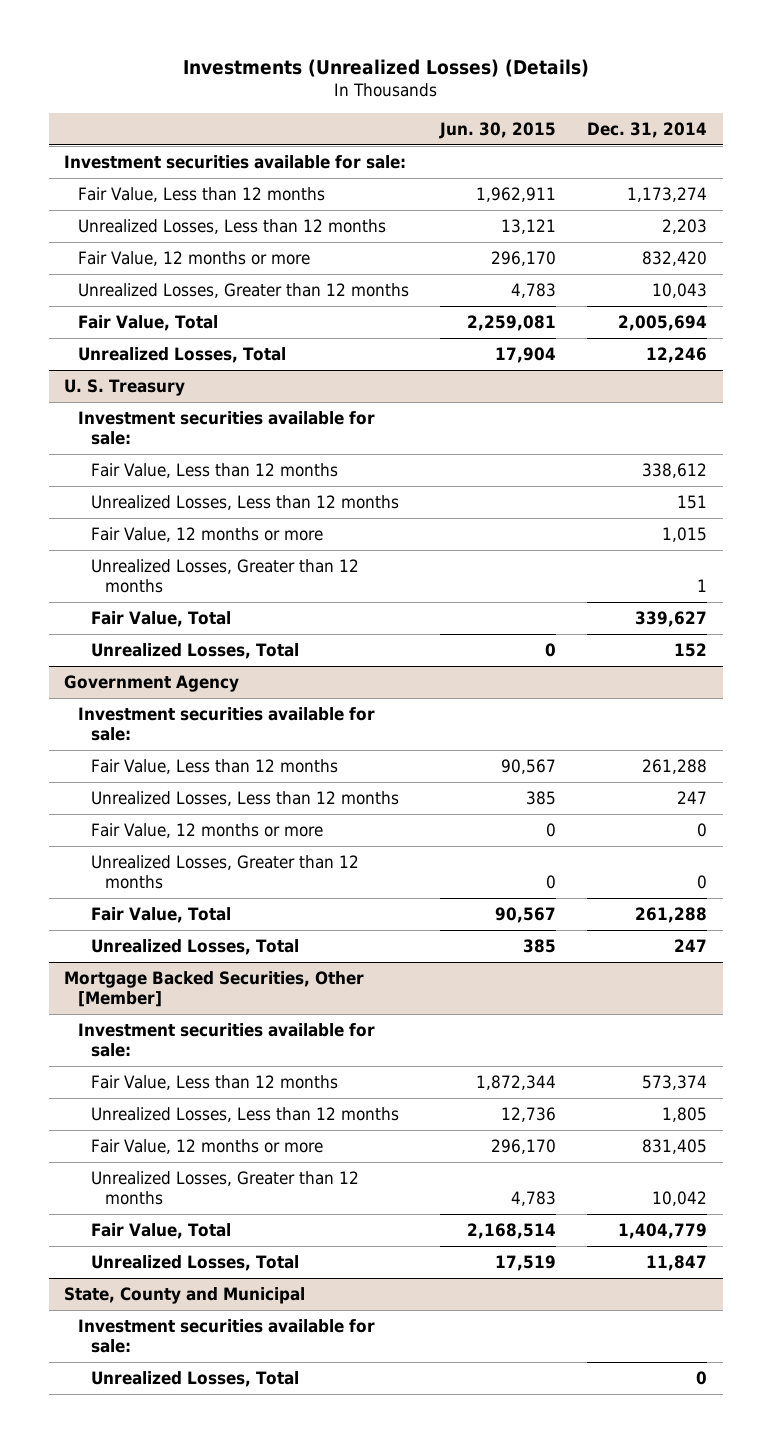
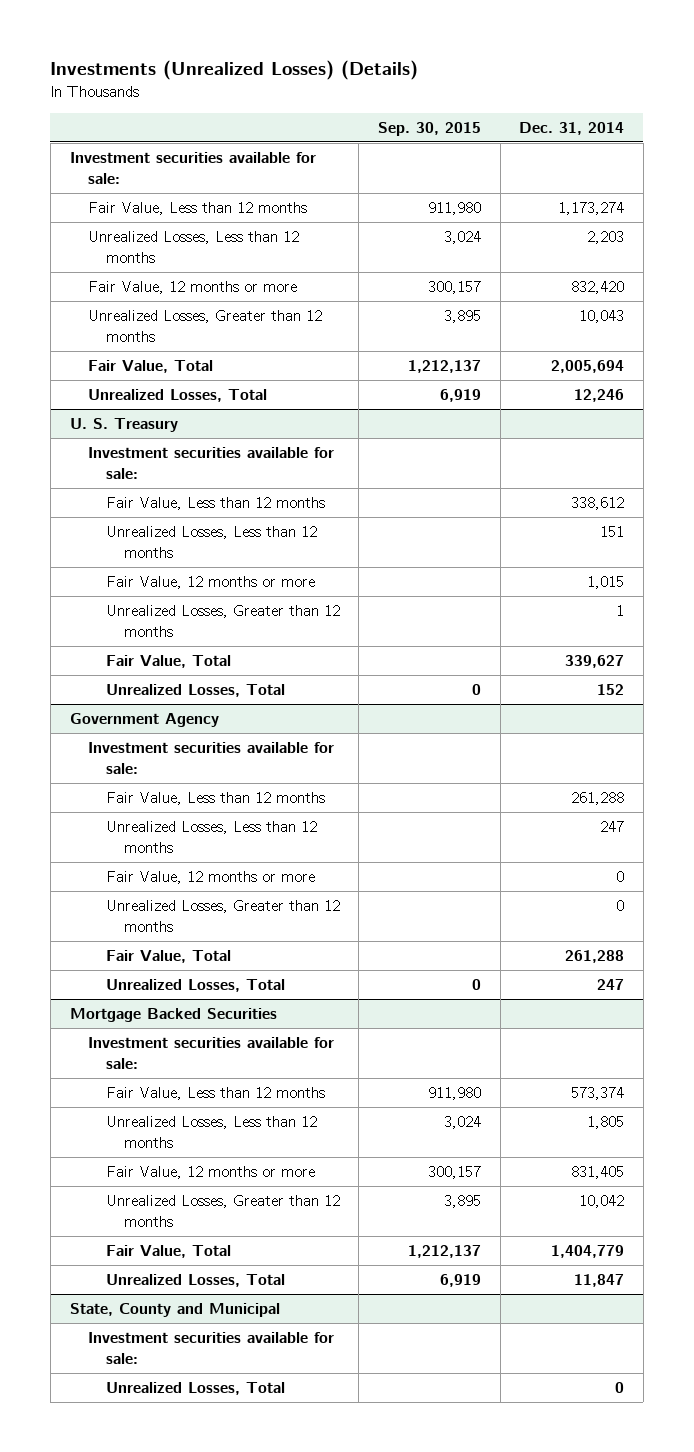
- | Jun. 30, 2015 | Dec. 31, 2014
+ | Sep. 30, 2015 | Dec. 31, 2014
- Mortgage Backed Securities, Other [Member]
+ Mortgage Backed Securities

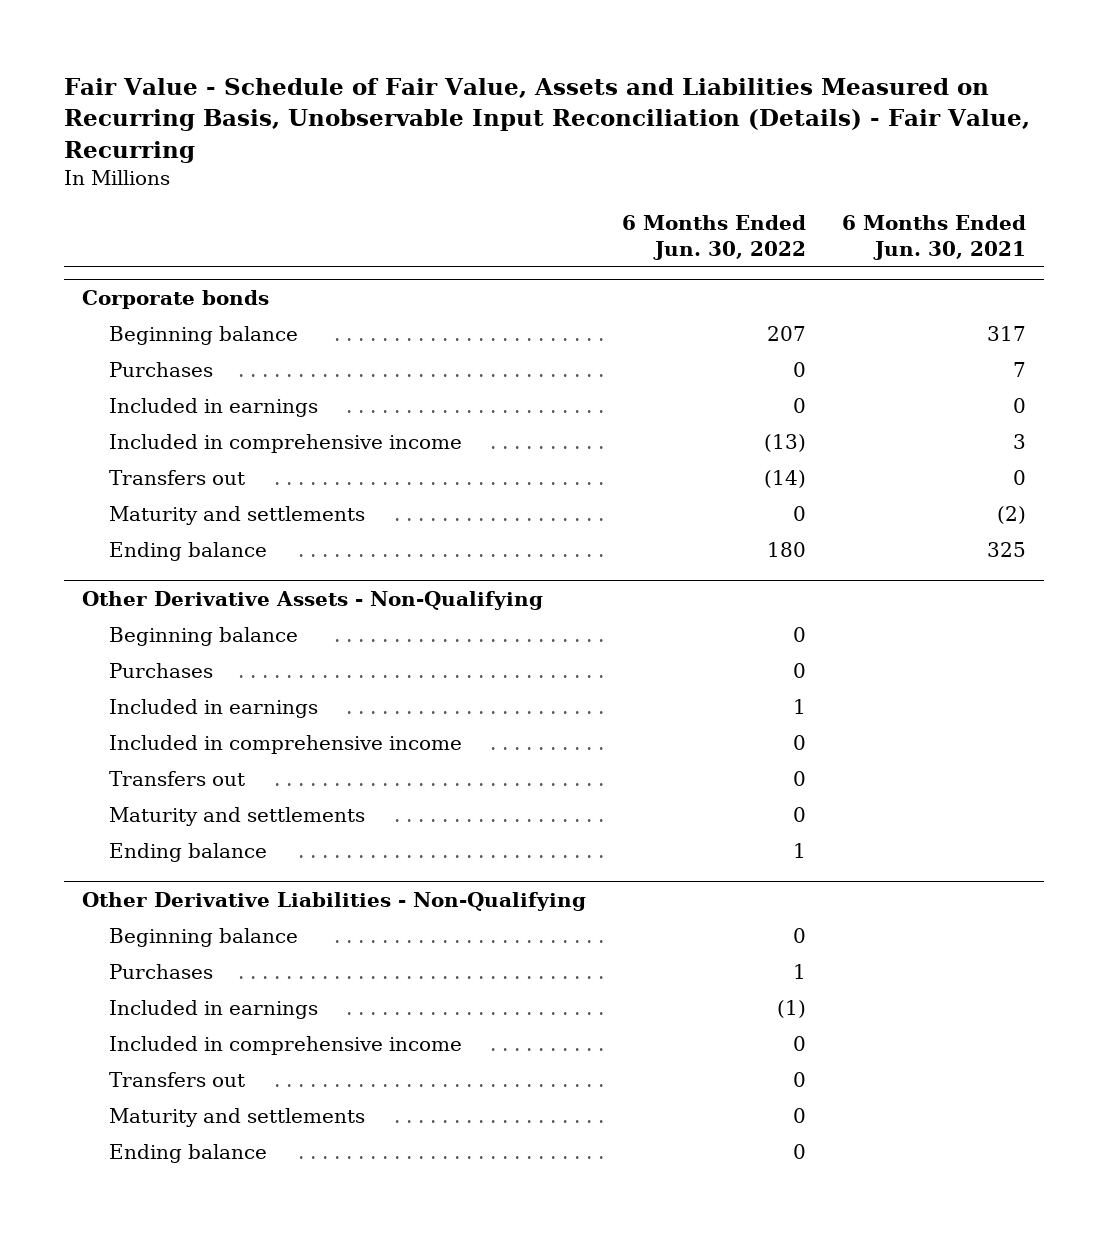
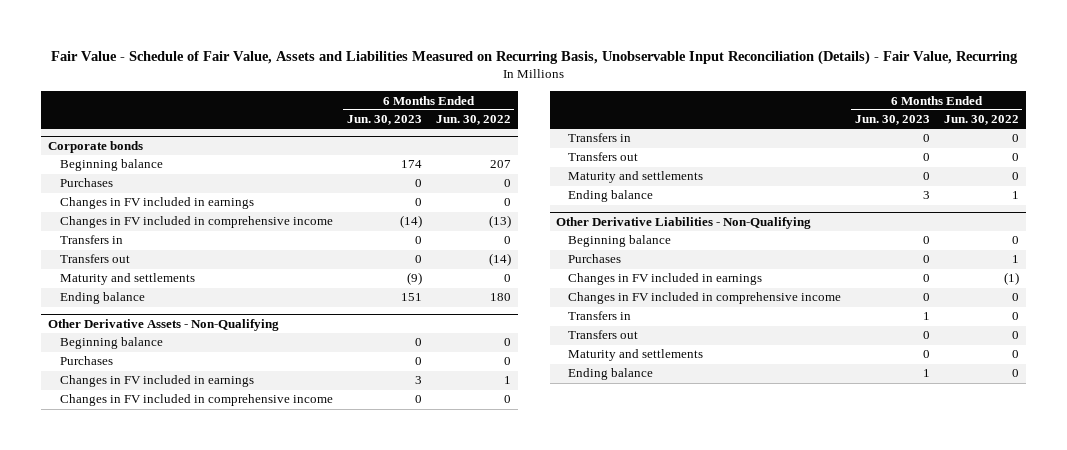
- | 6 Months Ended Jun. 30, 2022 | 6 Months Ended Jun. 30, 2021
+ | 6 Months Ended Jun. 30, 2023 | 6 Months Ended Jun. 30, 2022
@ Corporate bonds
- Included in earnings | 0 | 0
- Included in comprehensive income | (13) | 3
+ Changes in FV included in earnings | 0 | 0
+ Changes in FV included in comprehensive income | (14) | (13)
+ Transfers in | 0 | 0
@ Other Derivative Assets - Non-Qualifying
- Included in earnings | 1 |
- Included in comprehensive income | 0 |
+ Changes in FV included in earnings | 3 | 1
+ Changes in FV included in comprehensive income | 0 | 0
+ Transfers in | 0 | 0
@ Other Derivative Liabilities - Non-Qualifying
- Included in earnings | (1) |
- Included in comprehensive income | 0 |
+ Changes in FV included in earnings | 0 | (1)
+ Changes in FV included in comprehensive income | 0 | 0
+ Transfers in | 1 | 0

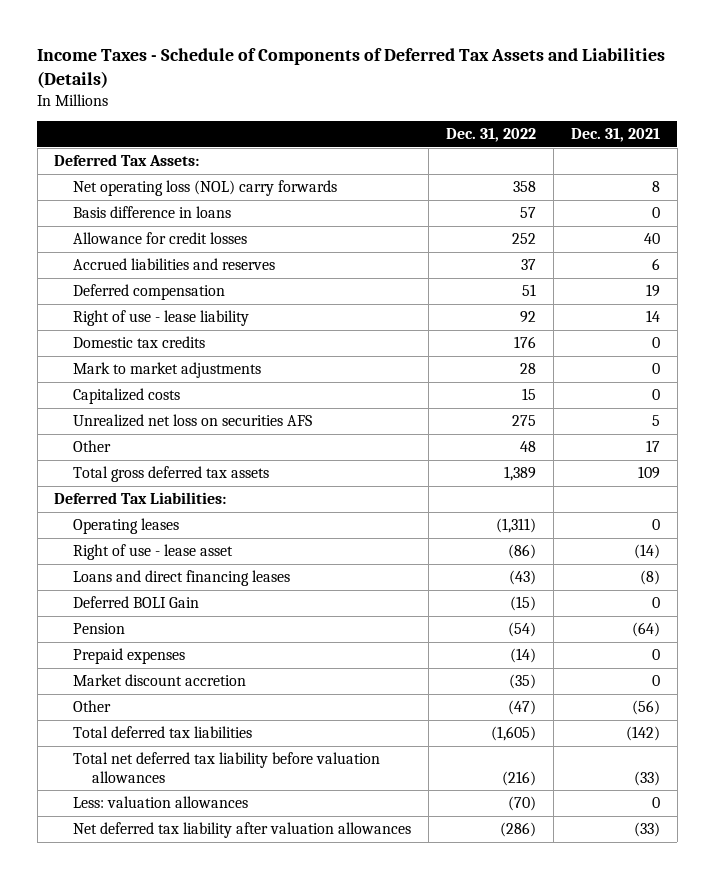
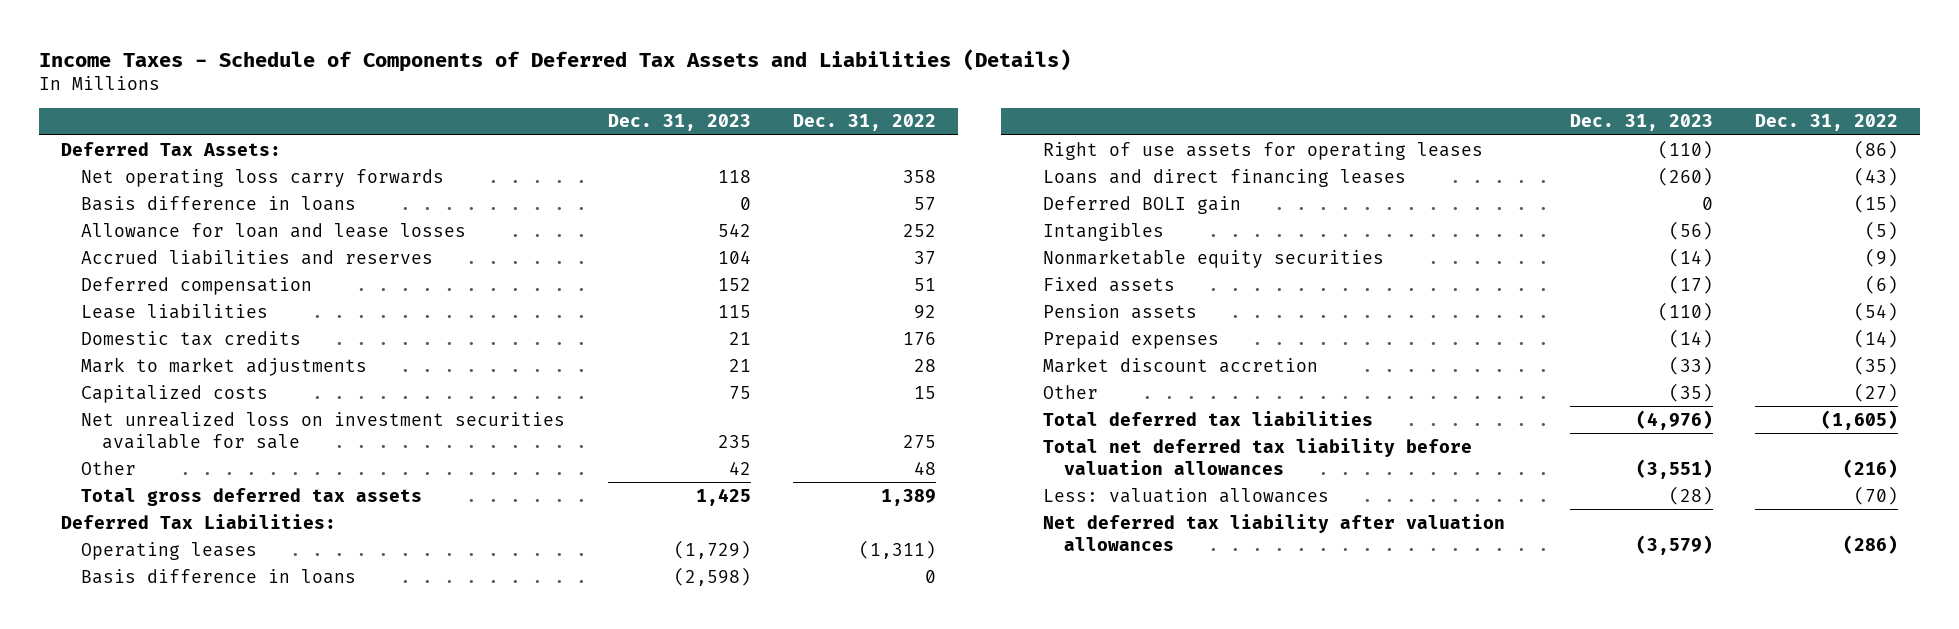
- | Dec. 31, 2022 | Dec. 31, 2021
+ | Dec. 31, 2023 | Dec. 31, 2022
- Net operating loss (NOL) carry forwards | 358 | 8
+ Net operating loss carry forwards | 118 | 358
- Allowance for credit losses | 252 | 40
+ Allowance for loan and lease losses | 542 | 252
- Right of use - lease liability | 92 | 14
+ Lease liabilities | 115 | 92
- Unrealized net loss on securities AFS | 275 | 5
+ Net unrealized loss on investment securities available for sale | 235 | 275
- Right of use - lease asset | (86) | (14)
+ Basis difference in loans | (2,598) | 0
+ Right of use assets for operating leases | (110) | (86)
- Deferred BOLI Gain | (15) | 0
- Pension | (54) | (64)
+ Deferred BOLI gain | 0 | (15)
+ Intangibles | (56) | (5)
+ Nonmarketable equity securities | (14) | (9)
+ Fixed assets | (17) | (6)
+ Pension assets | (110) | (54)
- Other | (47) | (56)
+ Other | (35) | (27)

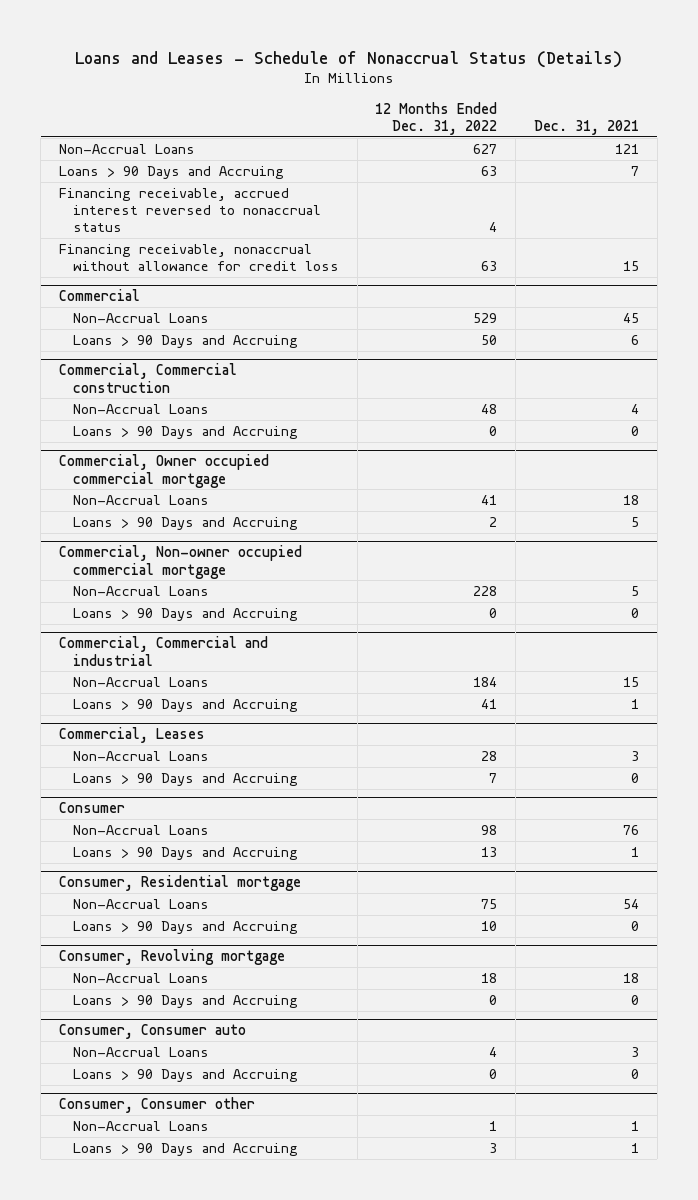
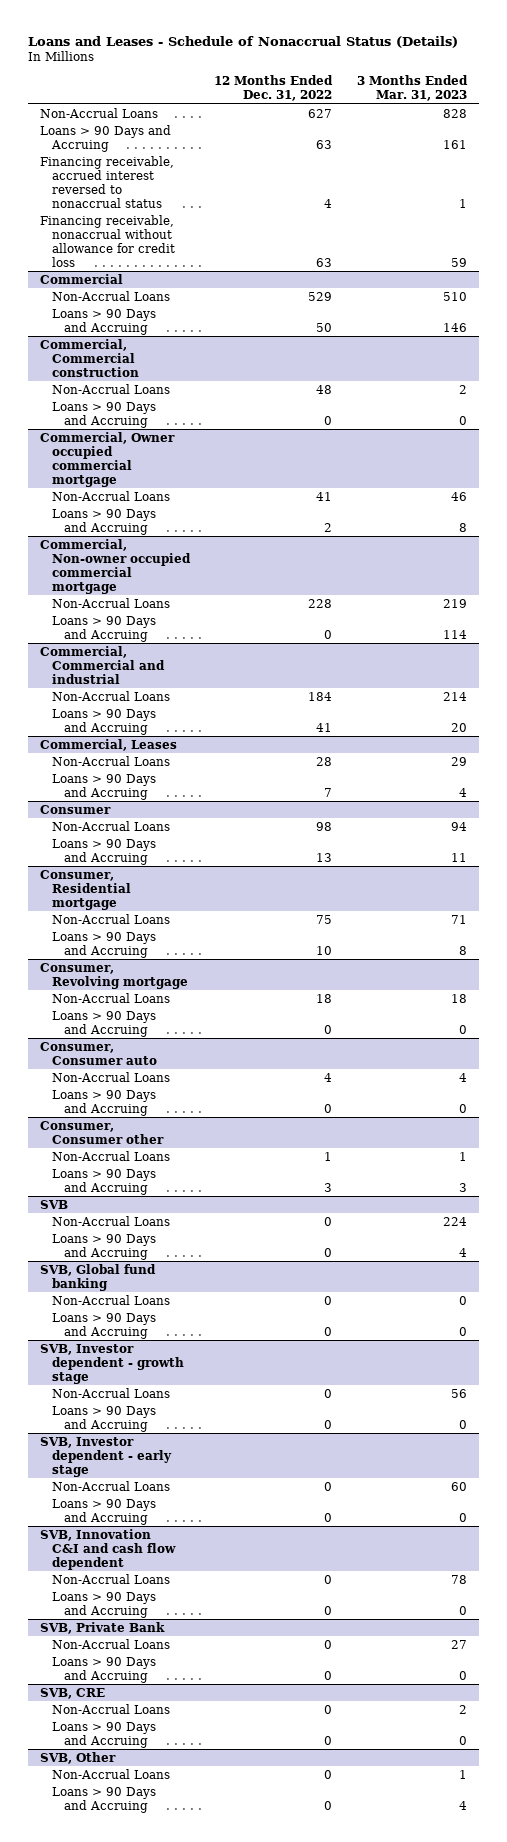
- | 12 Months Ended Dec. 31, 2022 | Dec. 31, 2021
+ | 12 Months Ended Dec. 31, 2022 | 3 Months Ended Mar. 31, 2023
+ SVB
+ Non-Accrual Loans | 0 | 224
+ Loans > 90 Days and Accruing | 0 | 4
+ SVB, Global fund banking
+ Non-Accrual Loans | 0 | 0
+ Loans > 90 Days and Accruing | 0 | 0
+ SVB, Investor dependent - growth stage
+ Non-Accrual Loans | 0 | 56
+ Loans > 90 Days and Accruing | 0 | 0
+ SVB, Investor dependent - early stage
+ Non-Accrual Loans | 0 | 60
+ Loans > 90 Days and Accruing | 0 | 0
+ SVB, Innovation C&I and cash flow dependent
+ Non-Accrual Loans | 0 | 78
+ Loans > 90 Days and Accruing | 0 | 0
+ SVB, Private Bank
+ Non-Accrual Loans | 0 | 27
+ Loans > 90 Days and Accruing | 0 | 0
+ SVB, CRE
+ Non-Accrual Loans | 0 | 2
+ Loans > 90 Days and Accruing | 0 | 0
+ SVB, Other
+ Non-Accrual Loans | 0 | 1
+ Loans > 90 Days and Accruing | 0 | 4

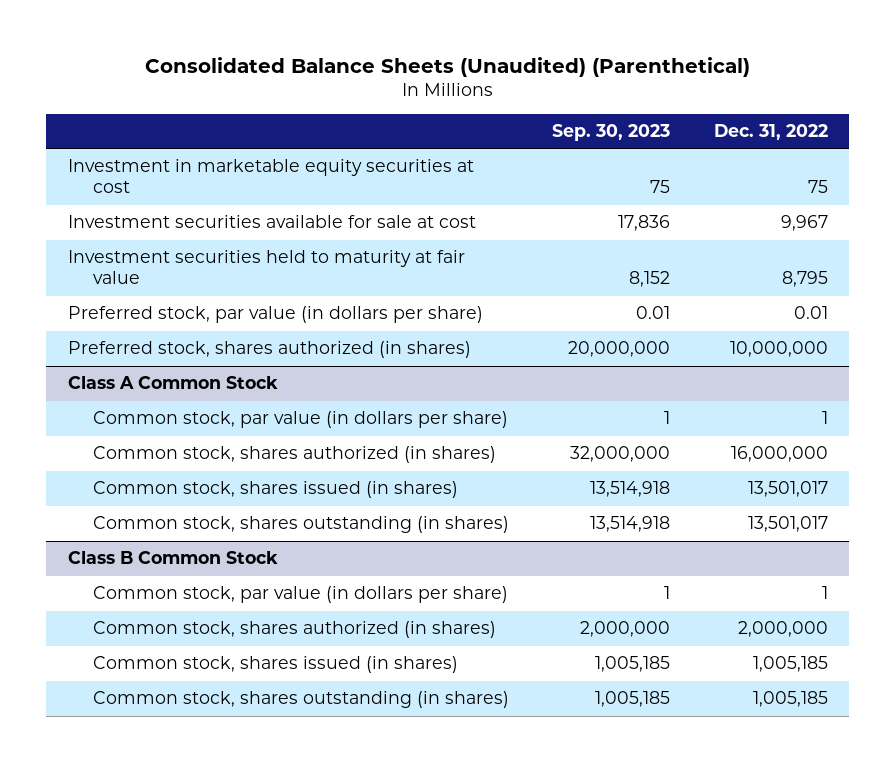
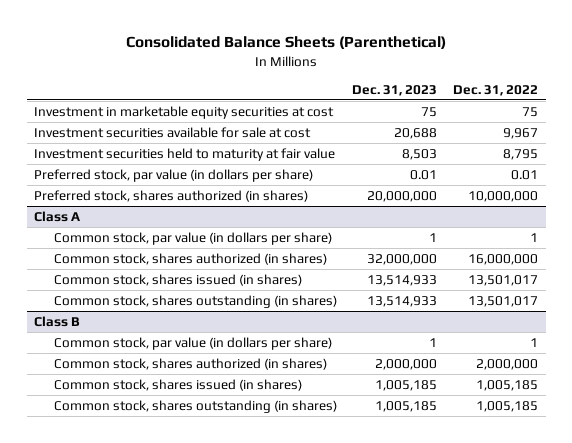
- Consolidated Balance Sheets (Unaudited) (Parenthetical)
+ Consolidated Balance Sheets (Parenthetical)
- | Sep. 30, 2023 | Dec. 31, 2022
+ | Dec. 31, 2023 | Dec. 31, 2022
- Class A Common Stock
+ Class A
- Class B Common Stock
+ Class B

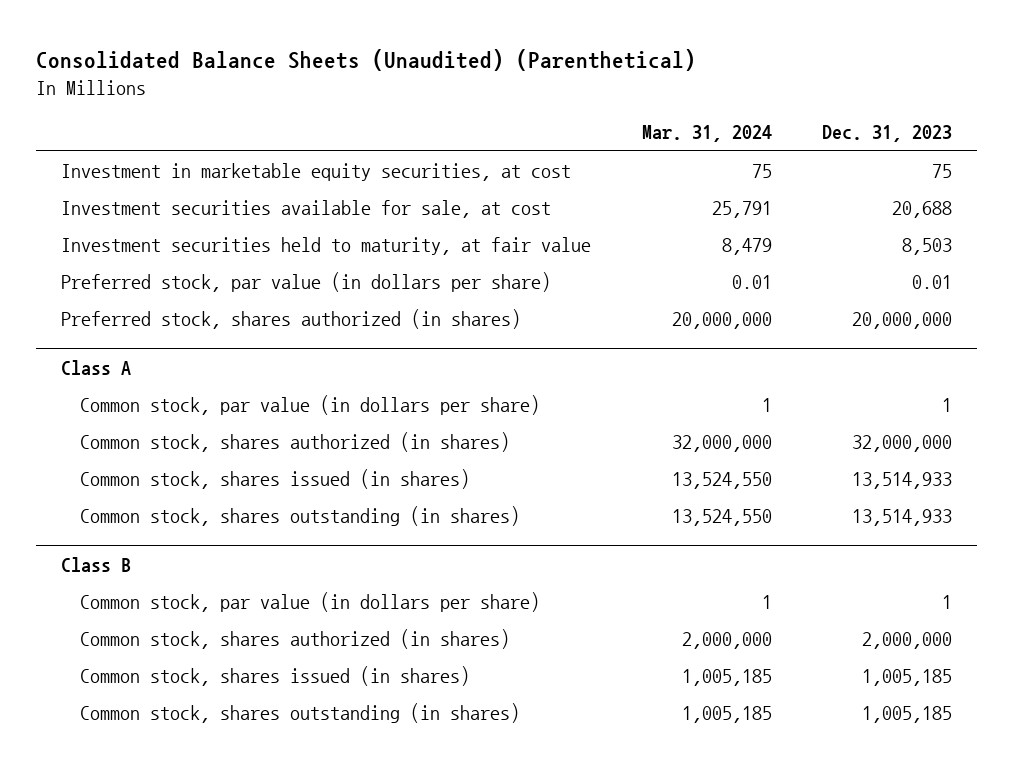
- Consolidated Balance Sheets (Parenthetical)
+ Consolidated Balance Sheets (Unaudited) (Parenthetical)
- | Dec. 31, 2023 | Dec. 31, 2022
+ | Mar. 31, 2024 | Dec. 31, 2023
- Investment in marketable equity securities at cost | 75 | 75
- Investment securities available for sale at cost | 20,688 | 9,967
- Investment securities held to maturity at fair value | 8,503 | 8,795
+ Investment in marketable equity securities, at cost | 75 | 75
+ Investment securities available for sale, at cost | 25,791 | 20,688
+ Investment securities held to maturity, at fair value | 8,479 | 8,503

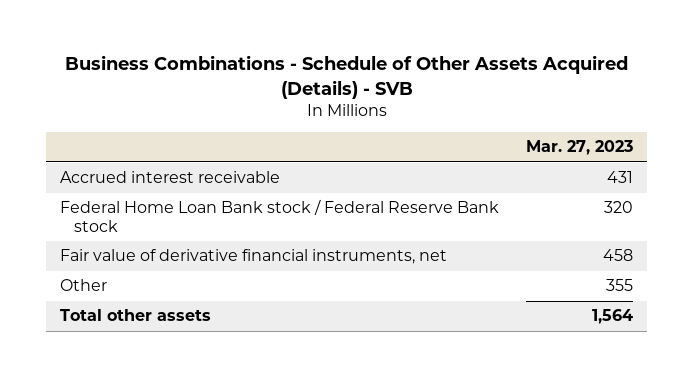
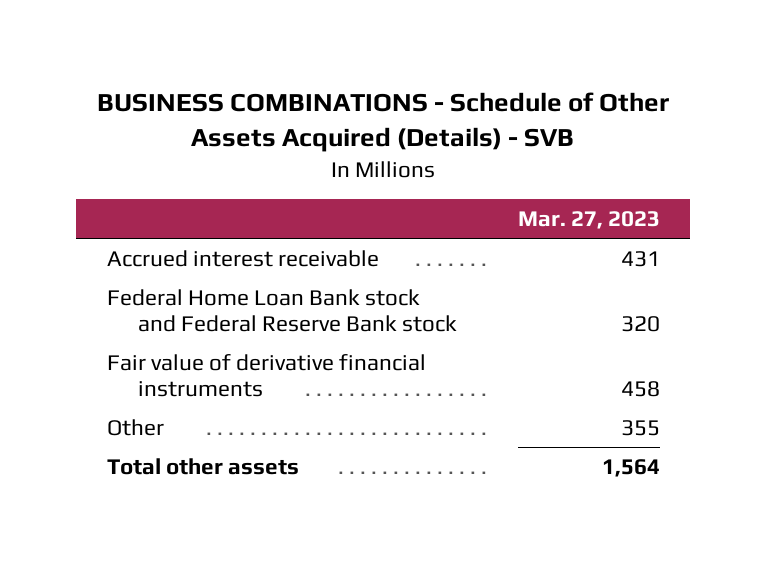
- Business Combinations - Schedule of Other Assets Acquired (Details) - SVB
+ BUSINESS COMBINATIONS - Schedule of Other Assets Acquired (Details) - SVB
- Federal Home Loan Bank stock / Federal Reserve Bank stock | 320
- Fair value of derivative financial instruments, net | 458
+ Federal Home Loan Bank stock and Federal Reserve Bank stock | 320
+ Fair value of derivative financial instruments | 458

